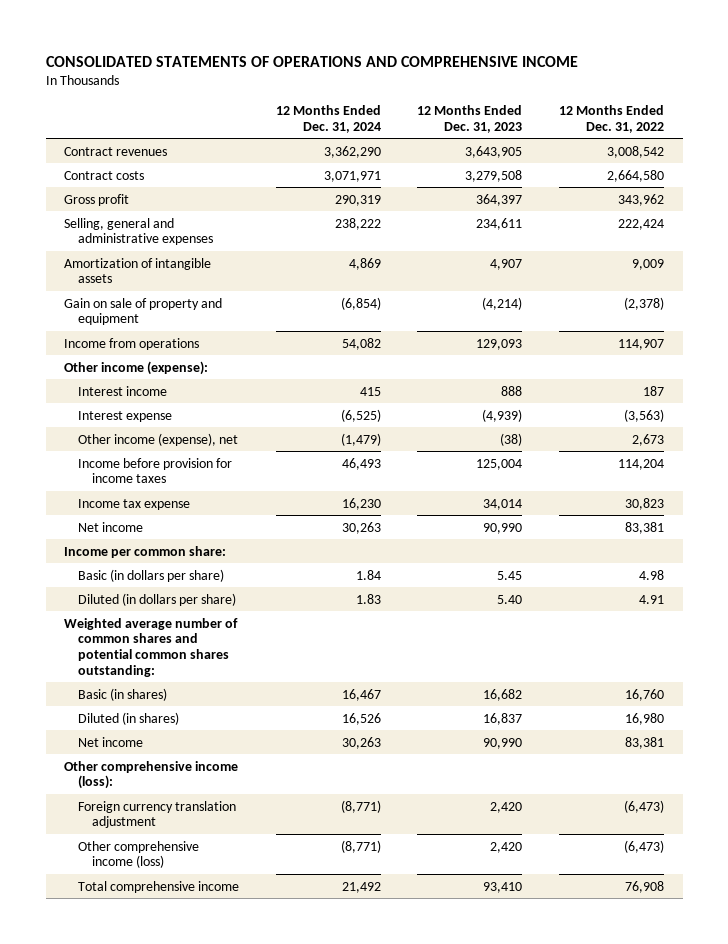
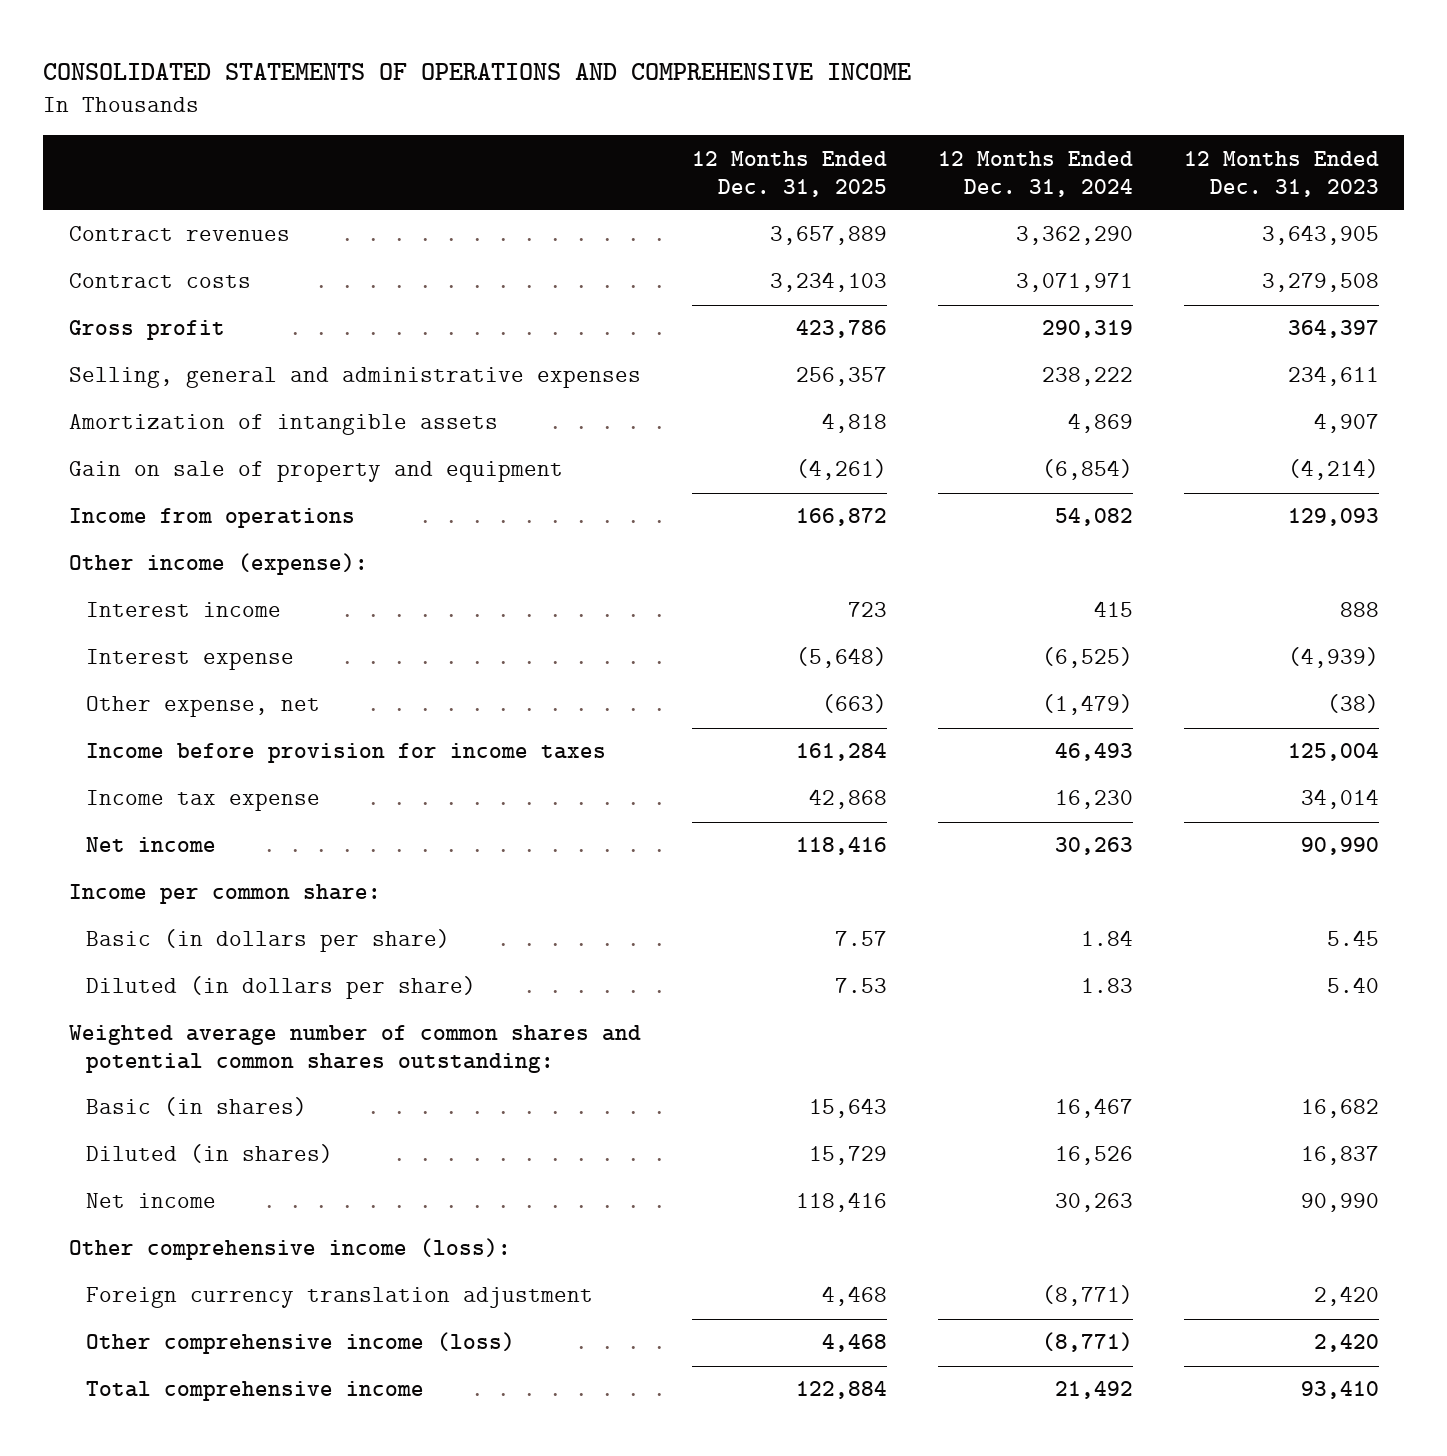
- | 12 Months Ended Dec. 31, 2024 | 12 Months Ended Dec. 31, 2023 | 12 Months Ended Dec. 31, 2022
+ | 12 Months Ended Dec. 31, 2025 | 12 Months Ended Dec. 31, 2024 | 12 Months Ended Dec. 31, 2023
- Other income (expense), net | (1,479) | (38) | 2,673
+ Other expense, net | (663) | (1,479) | (38)

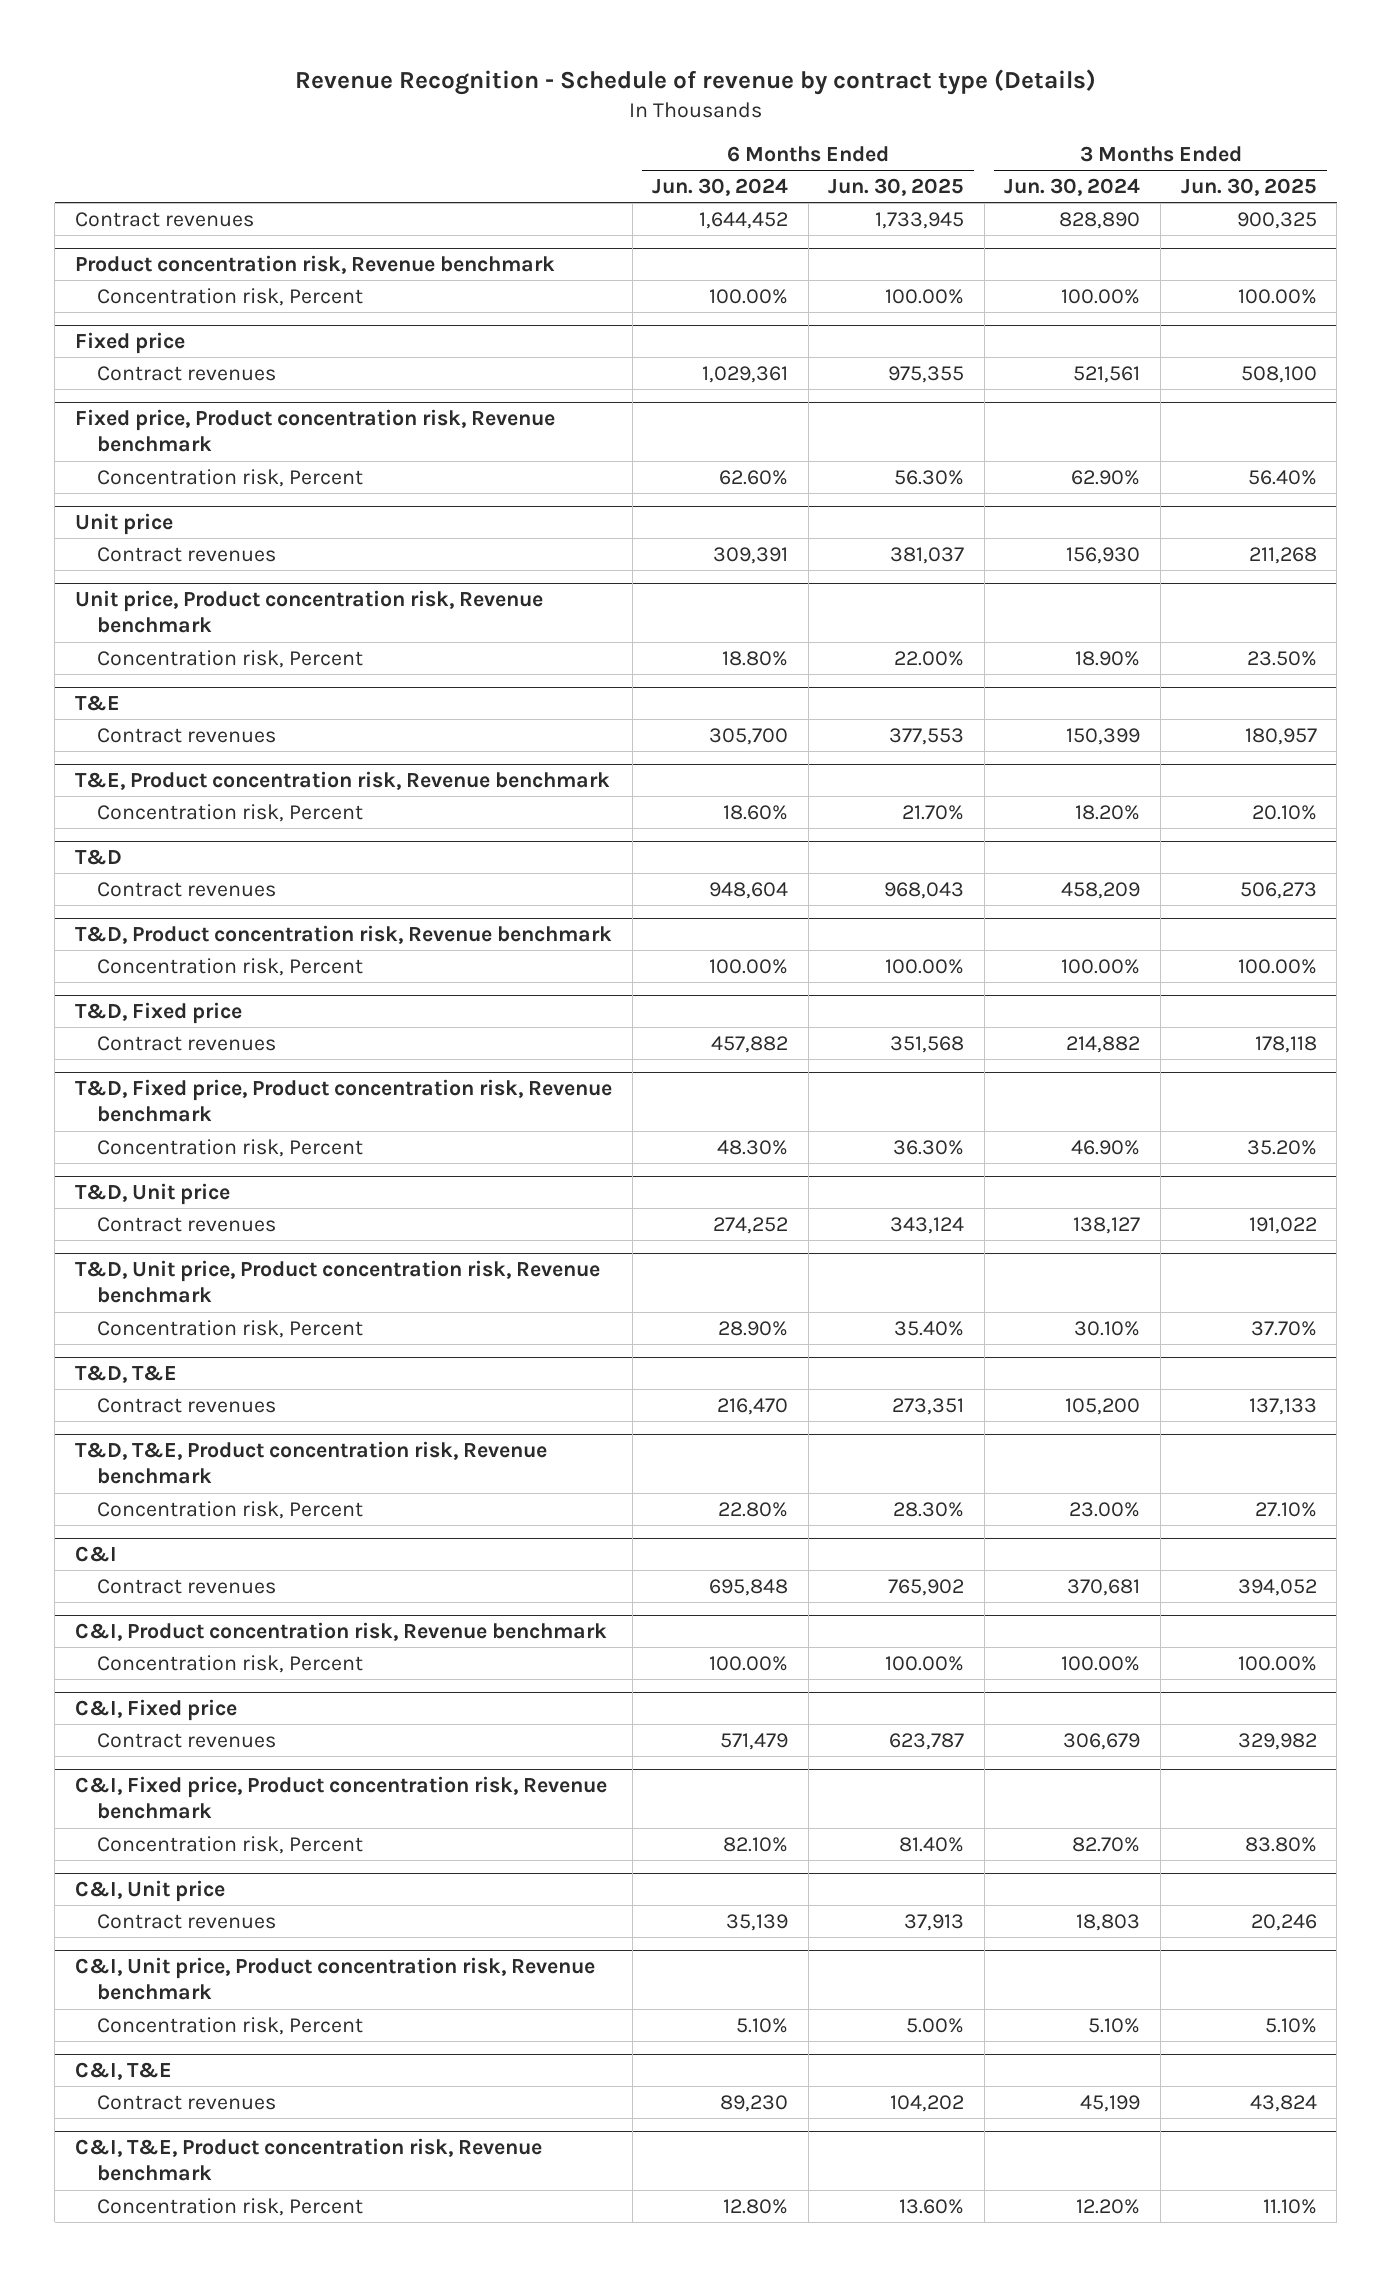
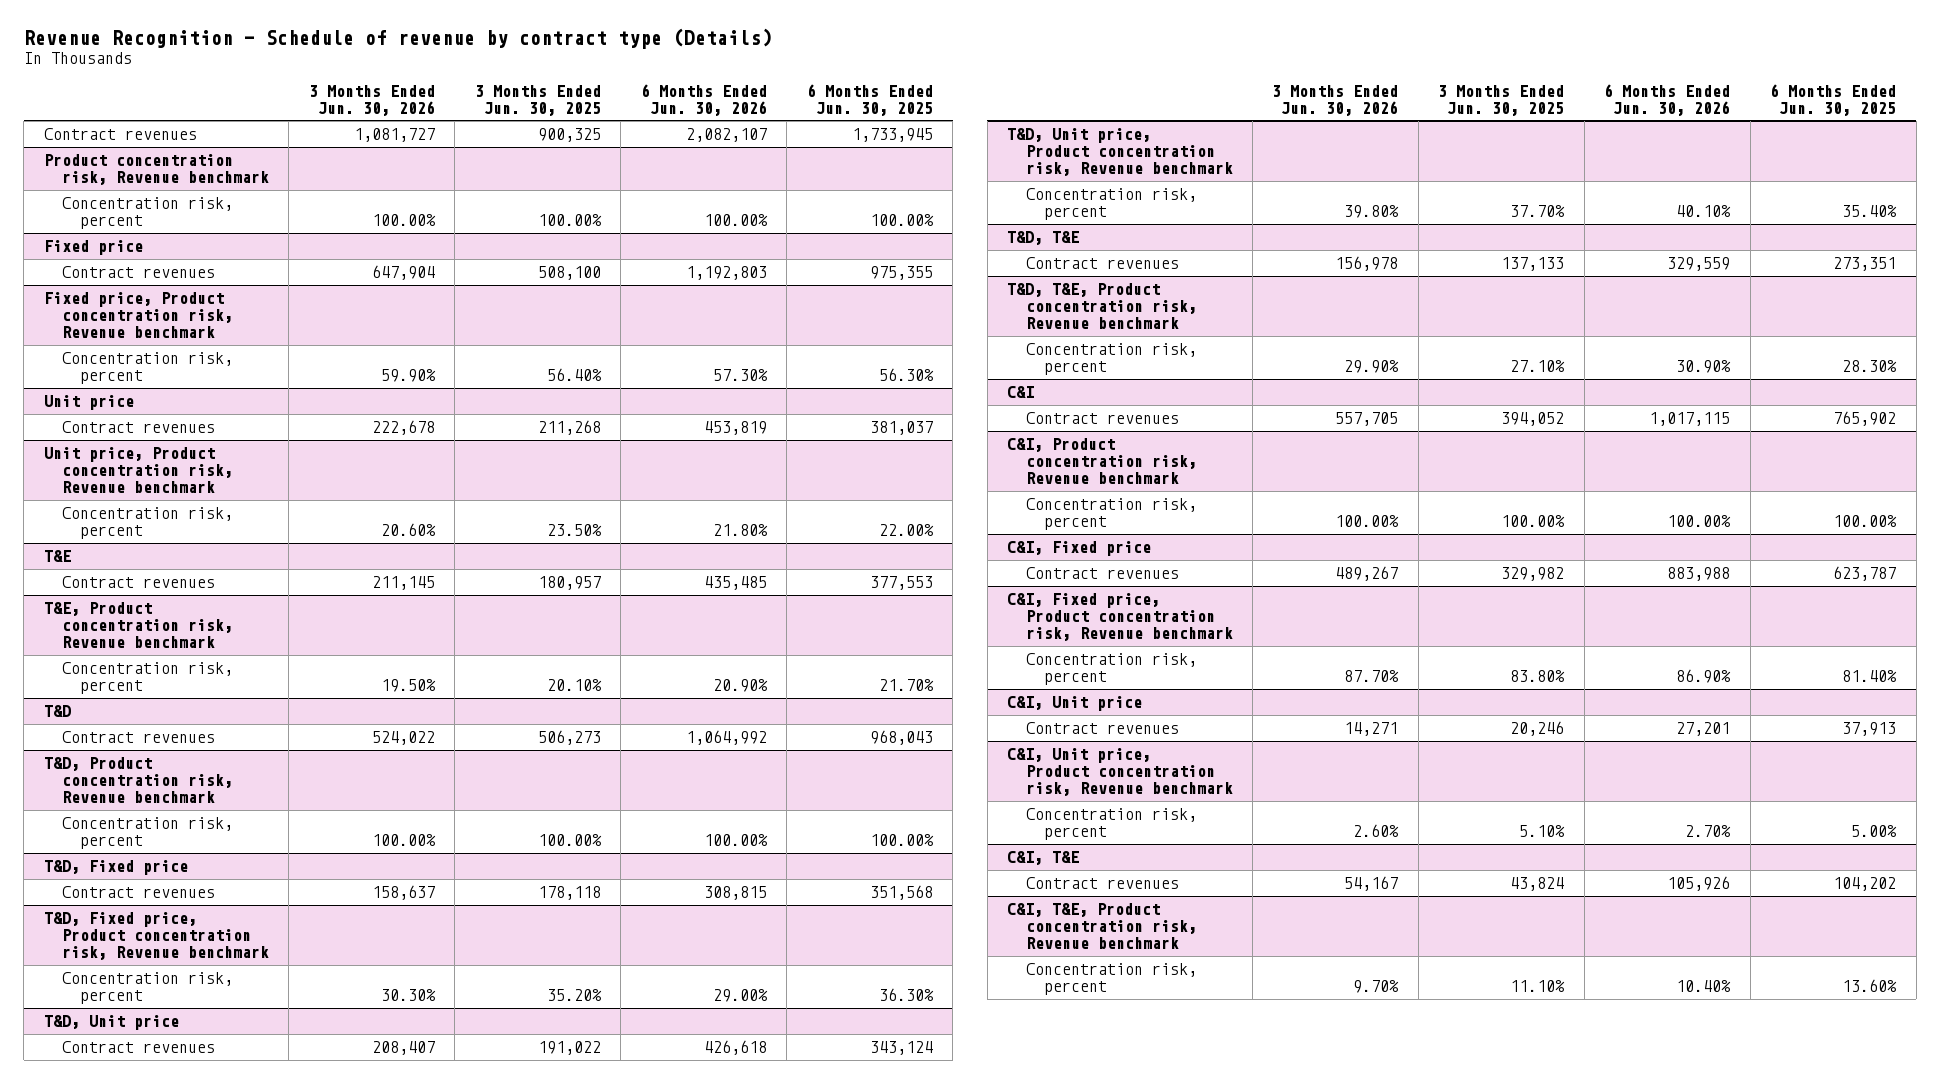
- | 6 Months Ended Jun. 30, 2024 | 6 Months Ended Jun. 30, 2025 | 3 Months Ended Jun. 30, 2024 | 3 Months Ended Jun. 30, 2025
+ | 3 Months Ended Jun. 30, 2026 | 3 Months Ended Jun. 30, 2025 | 6 Months Ended Jun. 30, 2026 | 6 Months Ended Jun. 30, 2025
@ Product concentration risk, Revenue benchmark
- Concentration risk, Percent | 100.00% | 100.00% | 100.00% | 100.00%
+ Concentration risk, percent | 100.00% | 100.00% | 100.00% | 100.00%
@ Fixed price, Product concentration risk, Revenue benchmark
- Concentration risk, Percent | 62.60% | 56.30% | 62.90% | 56.40%
+ Concentration risk, percent | 59.90% | 56.40% | 57.30% | 56.30%
@ Unit price, Product concentration risk, Revenue benchmark
- Concentration risk, Percent | 18.80% | 22.00% | 18.90% | 23.50%
+ Concentration risk, percent | 20.60% | 23.50% | 21.80% | 22.00%
@ T&E, Product concentration risk, Revenue benchmark
- Concentration risk, Percent | 18.60% | 21.70% | 18.20% | 20.10%
+ Concentration risk, percent | 19.50% | 20.10% | 20.90% | 21.70%
@ T&D, Product concentration risk, Revenue benchmark
- Concentration risk, Percent | 100.00% | 100.00% | 100.00% | 100.00%
+ Concentration risk, percent | 100.00% | 100.00% | 100.00% | 100.00%
@ T&D, Fixed price, Product concentration risk, Revenue benchmark
- Concentration risk, Percent | 48.30% | 36.30% | 46.90% | 35.20%
+ Concentration risk, percent | 30.30% | 35.20% | 29.00% | 36.30%
@ T&D, Unit price, Product concentration risk, Revenue benchmark
- Concentration risk, Percent | 28.90% | 35.40% | 30.10% | 37.70%
+ Concentration risk, percent | 39.80% | 37.70% | 40.10% | 35.40%
@ T&D, T&E, Product concentration risk, Revenue benchmark
- Concentration risk, Percent | 22.80% | 28.30% | 23.00% | 27.10%
+ Concentration risk, percent | 29.90% | 27.10% | 30.90% | 28.30%
@ C&I, Product concentration risk, Revenue benchmark
- Concentration risk, Percent | 100.00% | 100.00% | 100.00% | 100.00%
+ Concentration risk, percent | 100.00% | 100.00% | 100.00% | 100.00%
@ C&I, Fixed price, Product concentration risk, Revenue benchmark
- Concentration risk, Percent | 82.10% | 81.40% | 82.70% | 83.80%
+ Concentration risk, percent | 87.70% | 83.80% | 86.90% | 81.40%
@ C&I, Unit price, Product concentration risk, Revenue benchmark
- Concentration risk, Percent | 5.10% | 5.00% | 5.10% | 5.10%
+ Concentration risk, percent | 2.60% | 5.10% | 2.70% | 5.00%
@ C&I, T&E, Product concentration risk, Revenue benchmark
- Concentration risk, Percent | 12.80% | 13.60% | 12.20% | 11.10%
+ Concentration risk, percent | 9.70% | 11.10% | 10.40% | 13.60%

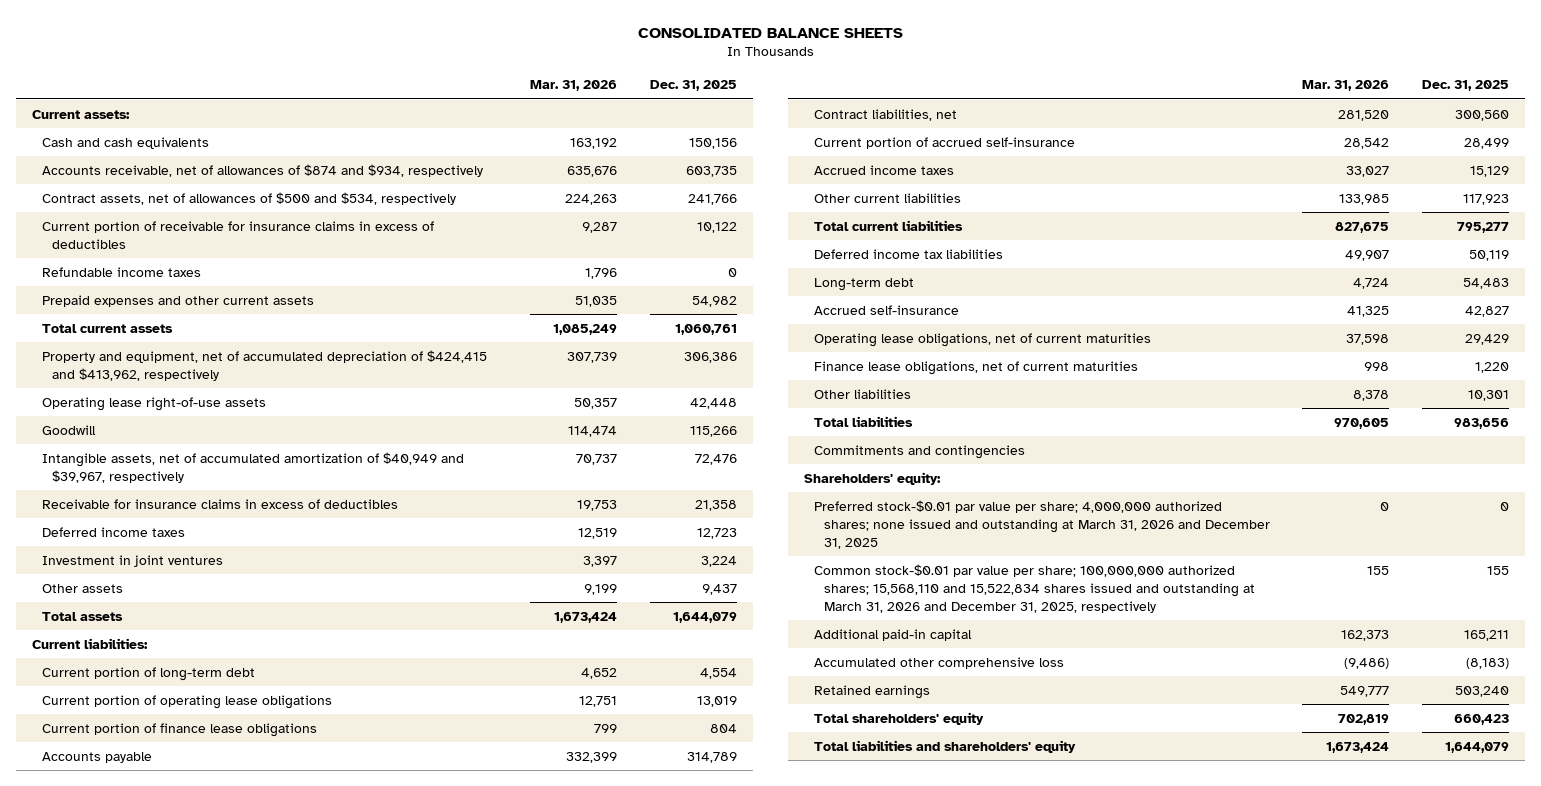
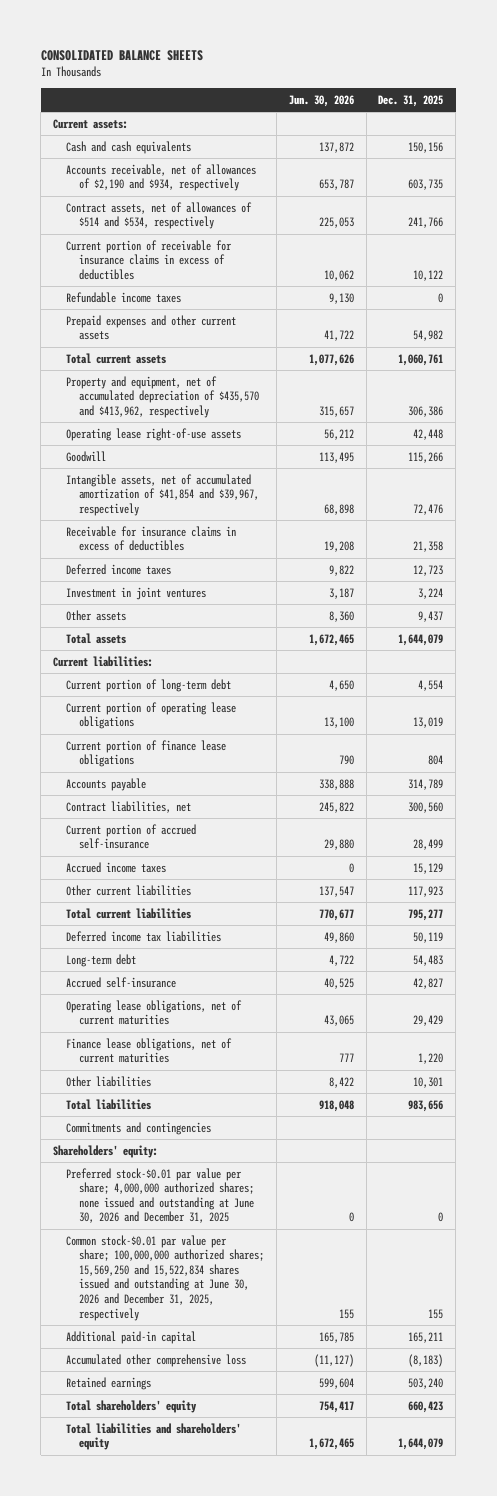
- | Mar. 31, 2026 | Dec. 31, 2025
+ | Jun. 30, 2026 | Dec. 31, 2025
- Accounts receivable, net of allowances of $874 and $934, respectively | 635,676 | 603,735
- Contract assets, net of allowances of $500 and $534, respectively | 224,263 | 241,766
+ Accounts receivable, net of allowances of $2,190 and $934, respectively | 653,787 | 603,735
+ Contract assets, net of allowances of $514 and $534, respectively | 225,053 | 241,766
- Property and equipment, net of accumulated depreciation of $424,415 and $413,962, respectively | 307,739 | 306,386
+ Property and equipment, net of accumulated depreciation of $435,570 and $413,962, respectively | 315,657 | 306,386
- Intangible assets, net of accumulated amortization of $40,949 and $39,967, respectively | 70,737 | 72,476
+ Intangible assets, net of accumulated amortization of $41,854 and $39,967, respectively | 68,898 | 72,476
- Preferred stock-$0.01 par value per share; 4,000,000 authorized shares; none issued and outstanding at March 31, 2026 and December 31, 2025 | 0 | 0
- Common stock-$0.01 par value per share; 100,000,000 authorized shares; 15,568,110 and 15,522,834 shares issued and outstanding at March 31, 2026 and December 31, 2025, respectively | 155 | 155
+ Preferred stock-$0.01 par value per share; 4,000,000 authorized shares; none issued and outstanding at June 30, 2026 and December 31, 2025 | 0 | 0
+ Common stock-$0.01 par value per share; 100,000,000 authorized shares; 15,569,250 and 15,522,834 shares issued and outstanding at June 30, 2026 and December 31, 2025, respectively | 155 | 155

